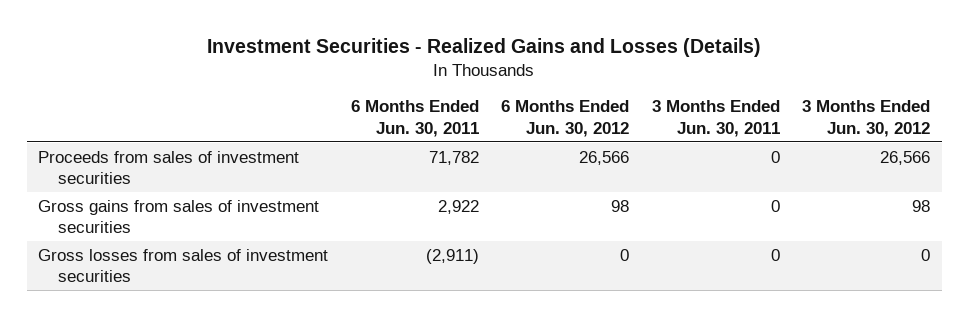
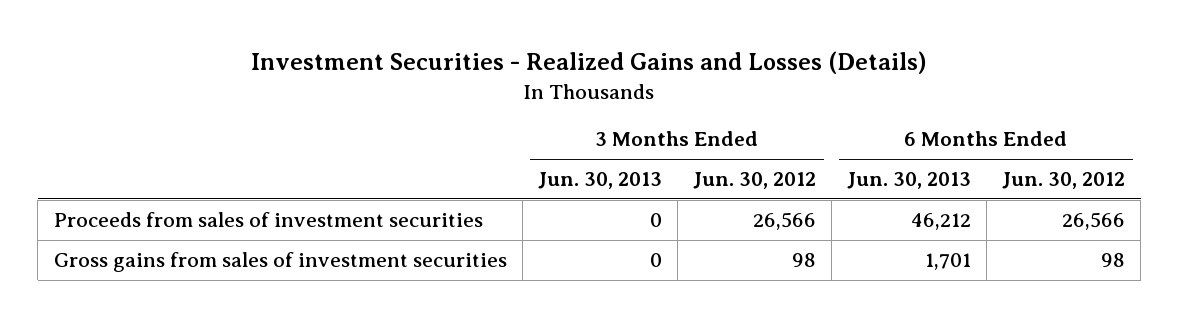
- | 6 Months Ended Jun. 30, 2011 | 6 Months Ended Jun. 30, 2012 | 3 Months Ended Jun. 30, 2011 | 3 Months Ended Jun. 30, 2012
+ | 3 Months Ended Jun. 30, 2013 | 3 Months Ended Jun. 30, 2012 | 6 Months Ended Jun. 30, 2013 | 6 Months Ended Jun. 30, 2012
- Gross losses from sales of investment securities | (2,911) | 0 | 0 | 0

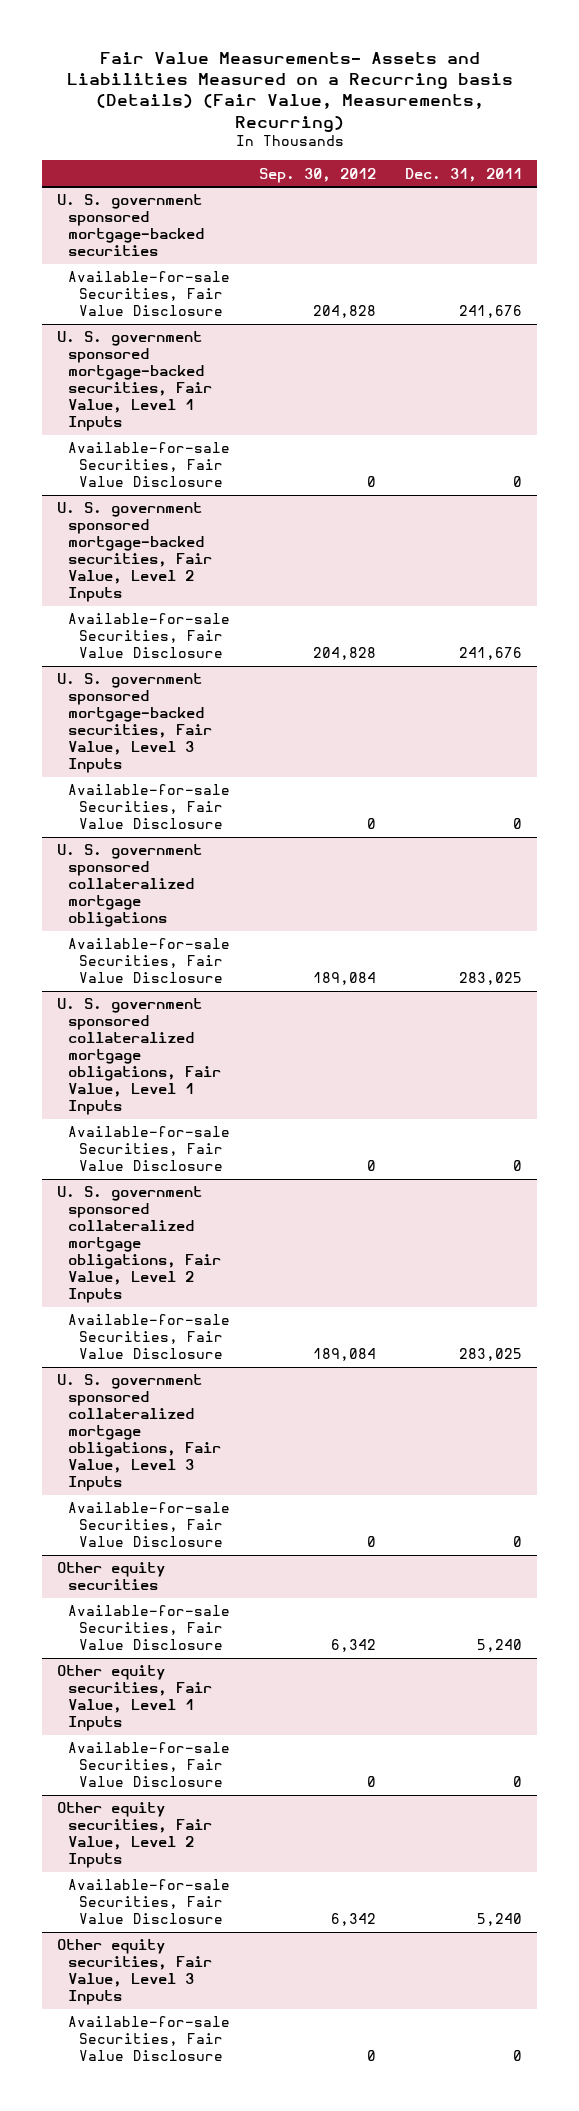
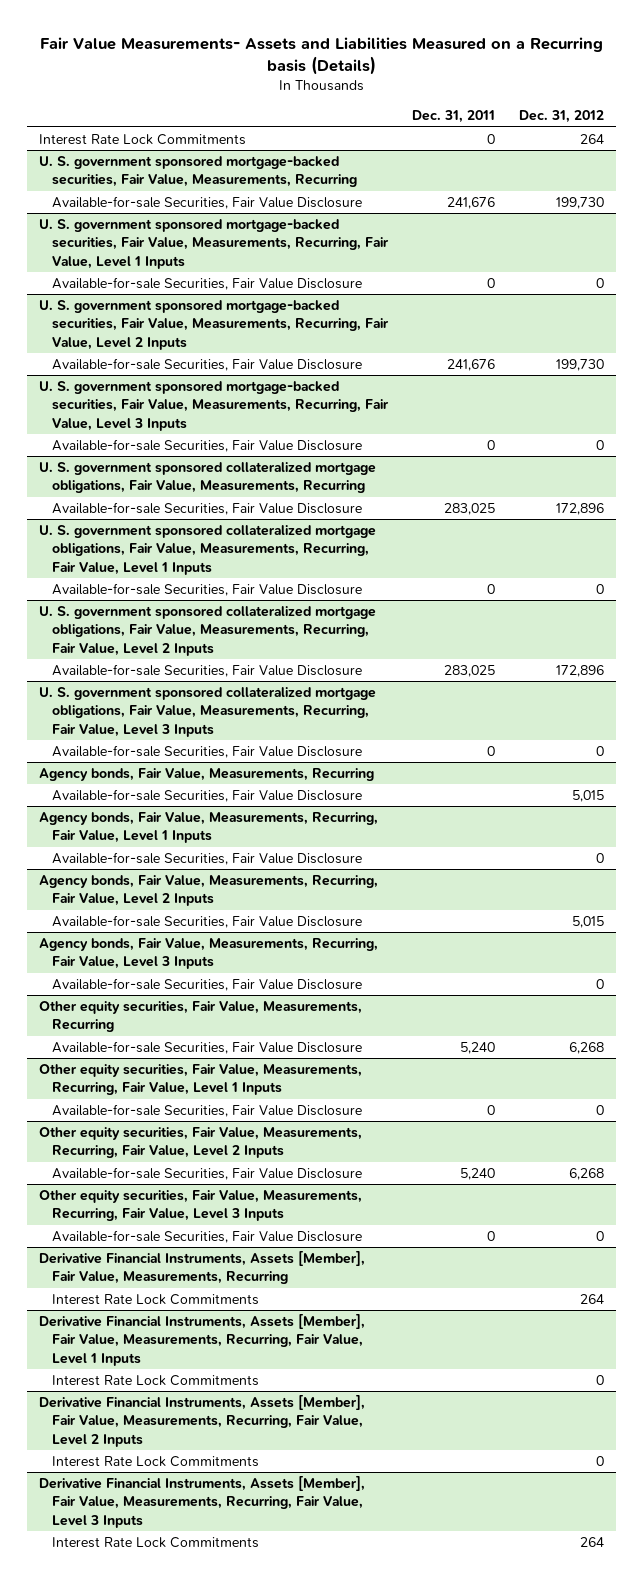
- Fair Value Measurements- Assets and Liabilities Measured on a Recurring basis (Details) (Fair Value, Measurements, Recurring)
+ Fair Value Measurements- Assets and Liabilities Measured on a Recurring basis (Details)
- | Sep. 30, 2012 | Dec. 31, 2011
+ | Dec. 31, 2011 | Dec. 31, 2012
- U. S. government sponsored mortgage-backed securities
+ Interest Rate Lock Commitments | 0 | 264
+ U. S. government sponsored mortgage-backed securities, Fair Value, Measurements, Recurring
- U. S. government sponsored mortgage-backed securities, Fair Value, Level 1 Inputs
+ U. S. government sponsored mortgage-backed securities, Fair Value, Measurements, Recurring, Fair Value, Level 1 Inputs
- U. S. government sponsored mortgage-backed securities, Fair Value, Level 2 Inputs
+ U. S. government sponsored mortgage-backed securities, Fair Value, Measurements, Recurring, Fair Value, Level 2 Inputs
- U. S. government sponsored mortgage-backed securities, Fair Value, Level 3 Inputs
+ U. S. government sponsored mortgage-backed securities, Fair Value, Measurements, Recurring, Fair Value, Level 3 Inputs
- U. S. government sponsored collateralized mortgage obligations
+ U. S. government sponsored collateralized mortgage obligations, Fair Value, Measurements, Recurring
- U. S. government sponsored collateralized mortgage obligations, Fair Value, Level 1 Inputs
+ U. S. government sponsored collateralized mortgage obligations, Fair Value, Measurements, Recurring, Fair Value, Level 1 Inputs
- U. S. government sponsored collateralized mortgage obligations, Fair Value, Level 2 Inputs
+ U. S. government sponsored collateralized mortgage obligations, Fair Value, Measurements, Recurring, Fair Value, Level 2 Inputs
- U. S. government sponsored collateralized mortgage obligations, Fair Value, Level 3 Inputs
+ U. S. government sponsored collateralized mortgage obligations, Fair Value, Measurements, Recurring, Fair Value, Level 3 Inputs
- Other equity securities
+ Agency bonds, Fair Value, Measurements, Recurring
+ Available-for-sale Securities, Fair Value Disclosure | | 5,015
+ Agency bonds, Fair Value, Measurements, Recurring, Fair Value, Level 1 Inputs
+ Available-for-sale Securities, Fair Value Disclosure | | 0
+ Agency bonds, Fair Value, Measurements, Recurring, Fair Value, Level 2 Inputs
+ Available-for-sale Securities, Fair Value Disclosure | | 5,015
+ Agency bonds, Fair Value, Measurements, Recurring, Fair Value, Level 3 Inputs
+ Available-for-sale Securities, Fair Value Disclosure | | 0
+ Other equity securities, Fair Value, Measurements, Recurring
- Other equity securities, Fair Value, Level 1 Inputs
+ Other equity securities, Fair Value, Measurements, Recurring, Fair Value, Level 1 Inputs
- Other equity securities, Fair Value, Level 2 Inputs
+ Other equity securities, Fair Value, Measurements, Recurring, Fair Value, Level 2 Inputs
- Other equity securities, Fair Value, Level 3 Inputs
+ Other equity securities, Fair Value, Measurements, Recurring, Fair Value, Level 3 Inputs
+ Derivative Financial Instruments, Assets [Member], Fair Value, Measurements, Recurring
+ Interest Rate Lock Commitments | | 264
+ Derivative Financial Instruments, Assets [Member], Fair Value, Measurements, Recurring, Fair Value, Level 1 Inputs
+ Interest Rate Lock Commitments | | 0
+ Derivative Financial Instruments, Assets [Member], Fair Value, Measurements, Recurring, Fair Value, Level 2 Inputs
+ Interest Rate Lock Commitments | | 0
+ Derivative Financial Instruments, Assets [Member], Fair Value, Measurements, Recurring, Fair Value, Level 3 Inputs
+ Interest Rate Lock Commitments | | 264

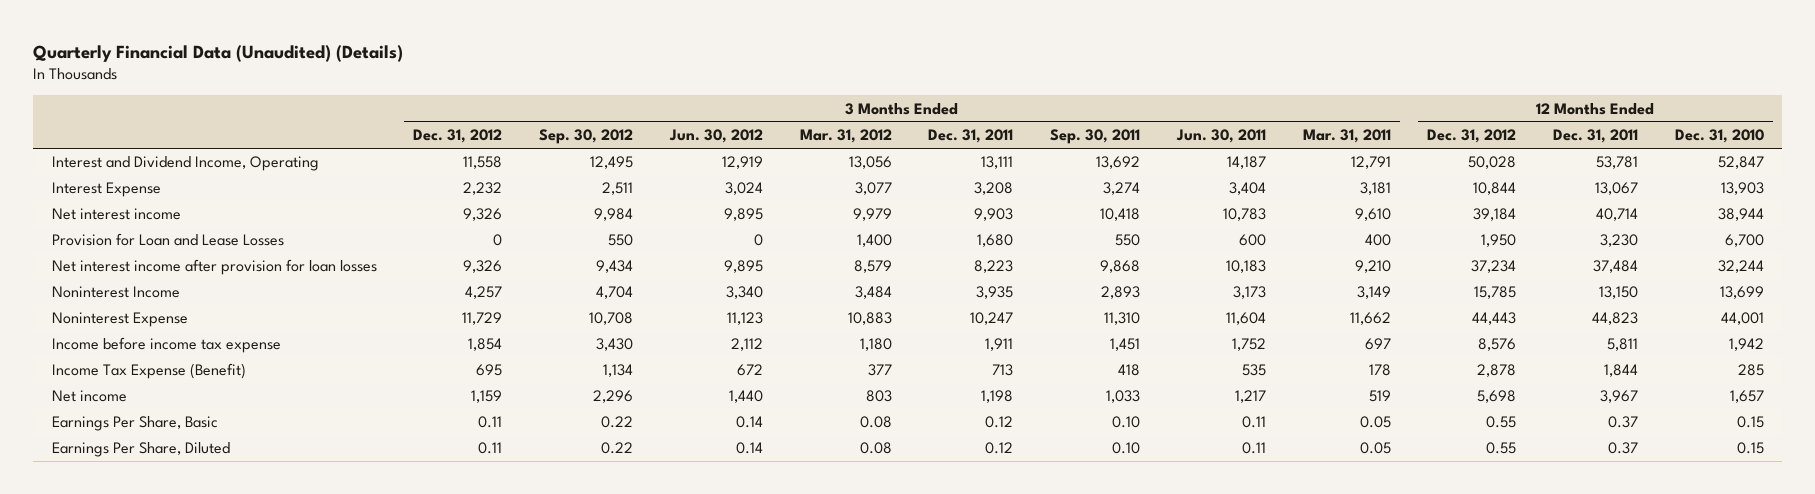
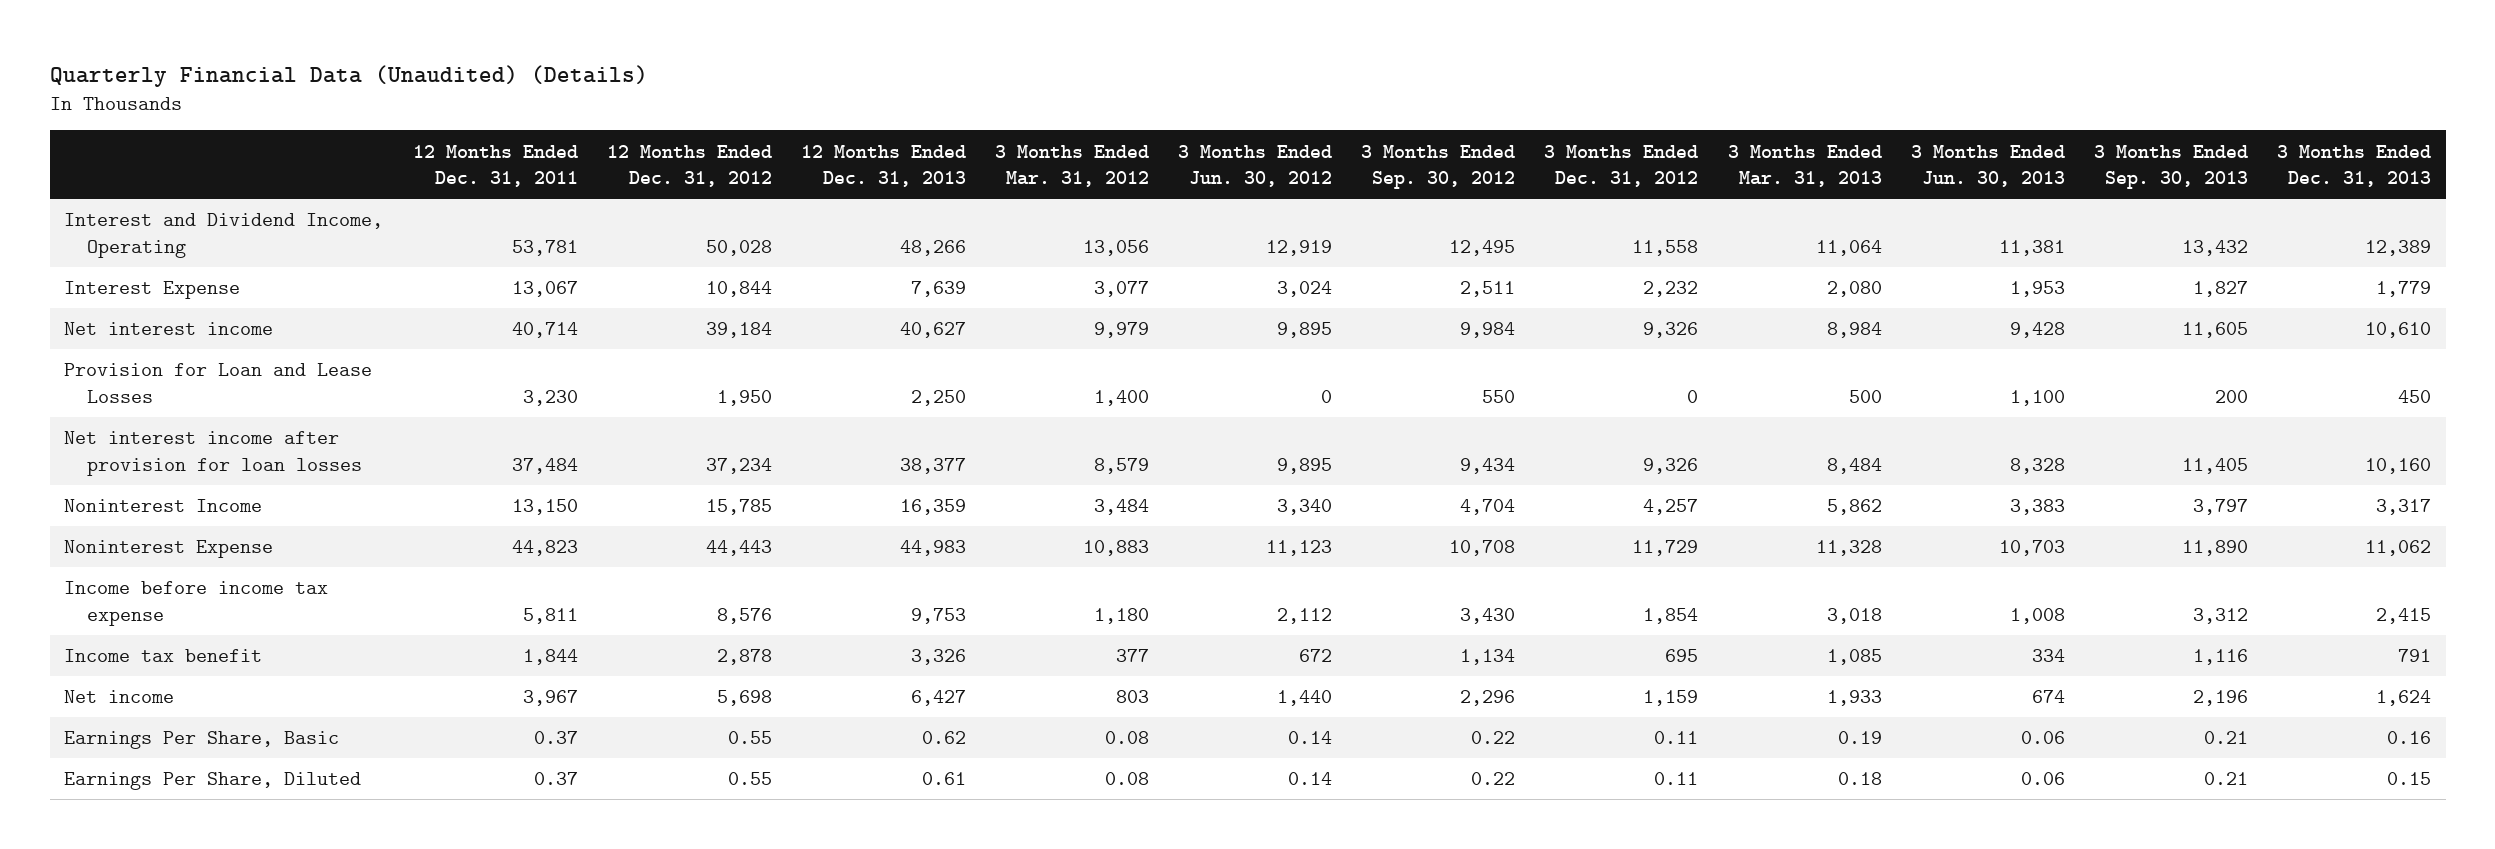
- | 3 Months Ended Dec. 31, 2012 | 3 Months Ended Sep. 30, 2012 | 3 Months Ended Jun. 30, 2012 | 3 Months Ended Mar. 31, 2012 | 3 Months Ended Dec. 31, 2011 | 3 Months Ended Sep. 30, 2011 | 3 Months Ended Jun. 30, 2011 | 3 Months Ended Mar. 31, 2011 | 12 Months Ended Dec. 31, 2012 | 12 Months Ended Dec. 31, 2011 | 12 Months Ended Dec. 31, 2010
+ | 12 Months Ended Dec. 31, 2011 | 12 Months Ended Dec. 31, 2012 | 12 Months Ended Dec. 31, 2013 | 3 Months Ended Mar. 31, 2012 | 3 Months Ended Jun. 30, 2012 | 3 Months Ended Sep. 30, 2012 | 3 Months Ended Dec. 31, 2012 | 3 Months Ended Mar. 31, 2013 | 3 Months Ended Jun. 30, 2013 | 3 Months Ended Sep. 30, 2013 | 3 Months Ended Dec. 31, 2013
- Income Tax Expense (Benefit) | 695 | 1,134 | 672 | 377 | 713 | 418 | 535 | 178 | 2,878 | 1,844 | 285
+ Income tax benefit | 1,844 | 2,878 | 3,326 | 377 | 672 | 1,134 | 695 | 1,085 | 334 | 1,116 | 791

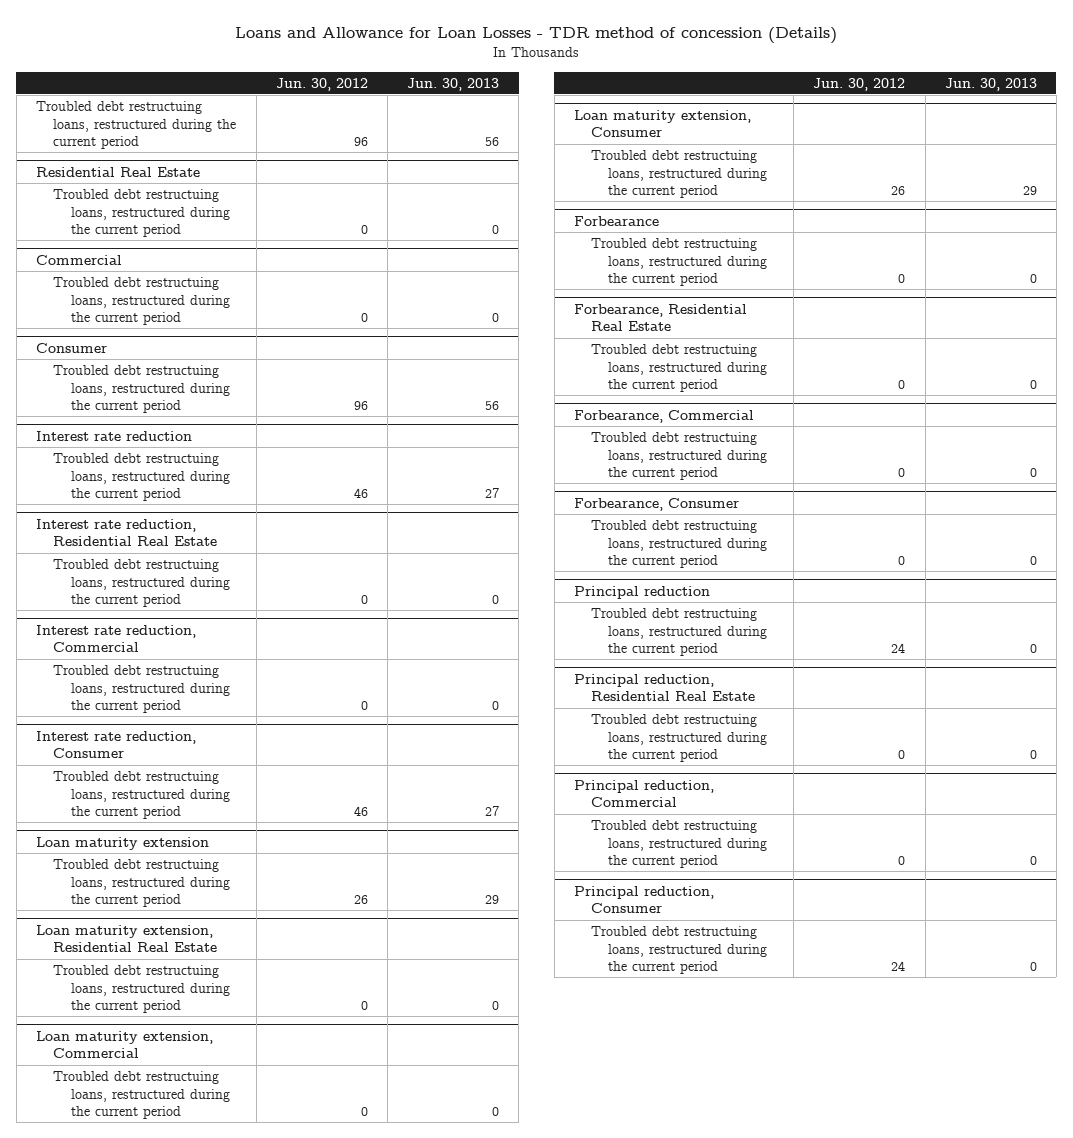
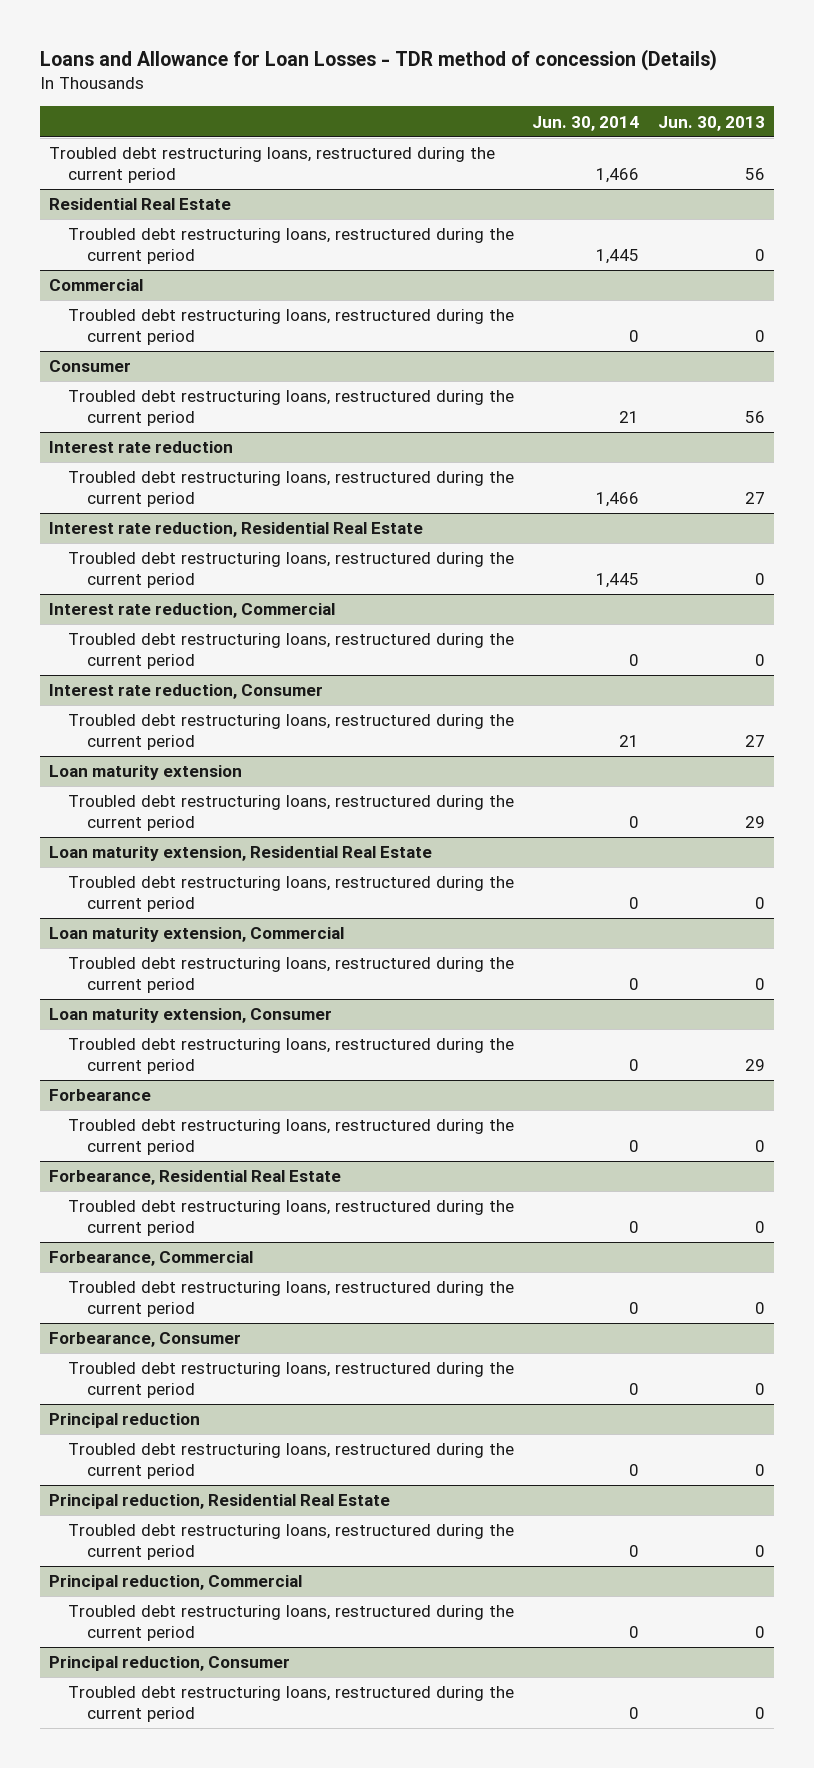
- | Jun. 30, 2012 | Jun. 30, 2013
+ | Jun. 30, 2014 | Jun. 30, 2013
- Troubled debt restructuing loans, restructured during the current period | 96 | 56
+ Troubled debt restructuring loans, restructured during the current period | 1,466 | 56
@ Residential Real Estate
- Troubled debt restructuing loans, restructured during the current period | 0 | 0
+ Troubled debt restructuring loans, restructured during the current period | 1,445 | 0
@ Commercial
- Troubled debt restructuing loans, restructured during the current period | 0 | 0
+ Troubled debt restructuring loans, restructured during the current period | 0 | 0
@ Consumer
- Troubled debt restructuing loans, restructured during the current period | 96 | 56
+ Troubled debt restructuring loans, restructured during the current period | 21 | 56
@ Interest rate reduction
- Troubled debt restructuing loans, restructured during the current period | 46 | 27
+ Troubled debt restructuring loans, restructured during the current period | 1,466 | 27
@ Interest rate reduction, Residential Real Estate
- Troubled debt restructuing loans, restructured during the current period | 0 | 0
+ Troubled debt restructuring loans, restructured during the current period | 1,445 | 0
@ Interest rate reduction, Commercial
- Troubled debt restructuing loans, restructured during the current period | 0 | 0
+ Troubled debt restructuring loans, restructured during the current period | 0 | 0
@ Interest rate reduction, Consumer
- Troubled debt restructuing loans, restructured during the current period | 46 | 27
+ Troubled debt restructuring loans, restructured during the current period | 21 | 27
@ Loan maturity extension
- Troubled debt restructuing loans, restructured during the current period | 26 | 29
+ Troubled debt restructuring loans, restructured during the current period | 0 | 29
@ Loan maturity extension, Residential Real Estate
- Troubled debt restructuing loans, restructured during the current period | 0 | 0
+ Troubled debt restructuring loans, restructured during the current period | 0 | 0
@ Loan maturity extension, Commercial
- Troubled debt restructuing loans, restructured during the current period | 0 | 0
+ Troubled debt restructuring loans, restructured during the current period | 0 | 0
@ Loan maturity extension, Consumer
- Troubled debt restructuing loans, restructured during the current period | 26 | 29
+ Troubled debt restructuring loans, restructured during the current period | 0 | 29
@ Forbearance
- Troubled debt restructuing loans, restructured during the current period | 0 | 0
+ Troubled debt restructuring loans, restructured during the current period | 0 | 0
@ Forbearance, Residential Real Estate
- Troubled debt restructuing loans, restructured during the current period | 0 | 0
+ Troubled debt restructuring loans, restructured during the current period | 0 | 0
@ Forbearance, Commercial
- Troubled debt restructuing loans, restructured during the current period | 0 | 0
+ Troubled debt restructuring loans, restructured during the current period | 0 | 0
@ Forbearance, Consumer
- Troubled debt restructuing loans, restructured during the current period | 0 | 0
+ Troubled debt restructuring loans, restructured during the current period | 0 | 0
@ Principal reduction
- Troubled debt restructuing loans, restructured during the current period | 24 | 0
+ Troubled debt restructuring loans, restructured during the current period | 0 | 0
@ Principal reduction, Residential Real Estate
- Troubled debt restructuing loans, restructured during the current period | 0 | 0
+ Troubled debt restructuring loans, restructured during the current period | 0 | 0
@ Principal reduction, Commercial
- Troubled debt restructuing loans, restructured during the current period | 0 | 0
+ Troubled debt restructuring loans, restructured during the current period | 0 | 0
@ Principal reduction, Consumer
- Troubled debt restructuing loans, restructured during the current period | 24 | 0
+ Troubled debt restructuring loans, restructured during the current period | 0 | 0

